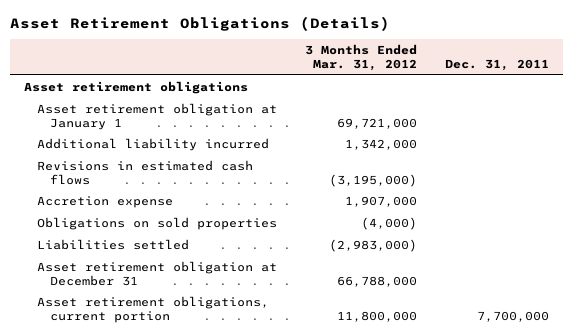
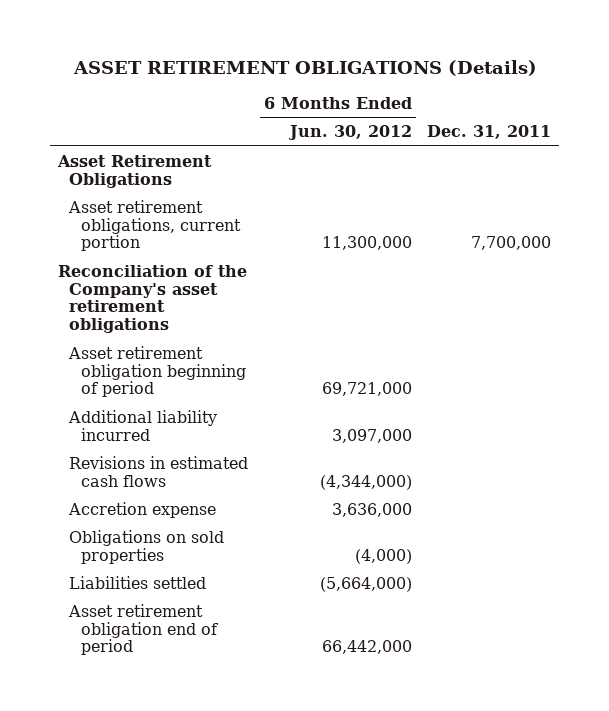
- Asset Retirement Obligations (Details)
+ ASSET RETIREMENT OBLIGATIONS (Details)
- | 3 Months Ended Mar. 31, 2012 | Dec. 31, 2011
+ | 6 Months Ended Jun. 30, 2012 | Dec. 31, 2011
- Asset retirement obligations
- Asset retirement obligation at January 1 | 69,721,000 |
+ Asset Retirement Obligations
moved up: Asset retirement obligations, current portion | 11,300,000 | 7,700,000
+ Reconciliation of the Company's asset retirement obligations
+ Asset retirement obligation beginning of period | 69,721,000 |
- Asset retirement obligation at December 31 | 66,788,000 |
+ Asset retirement obligation end of period | 66,442,000 |

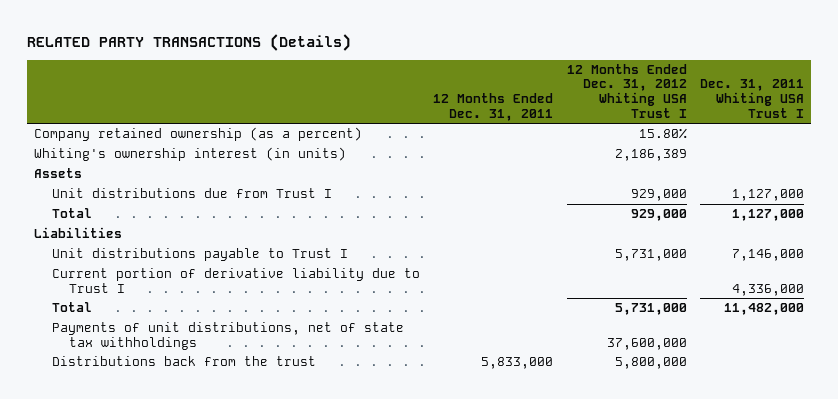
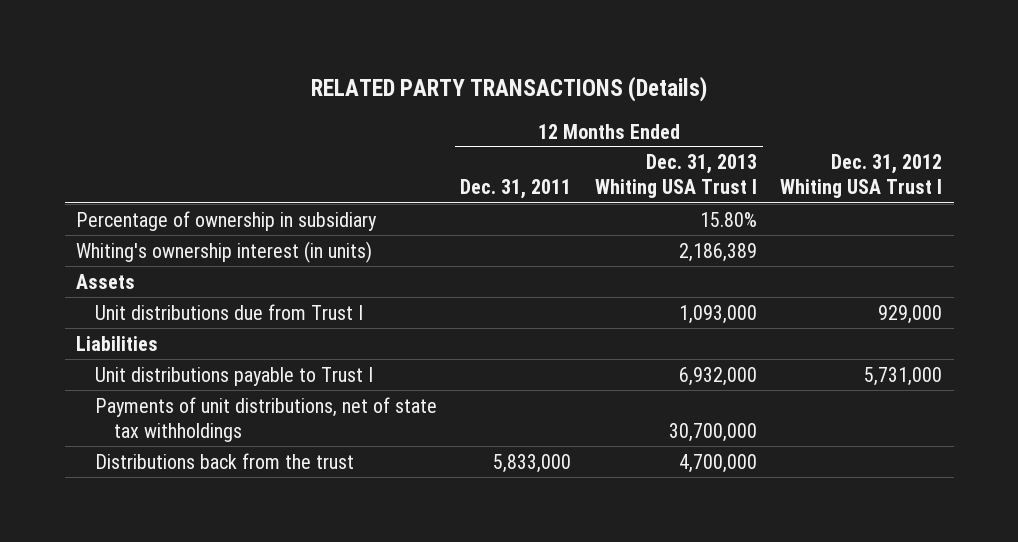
- | 12 Months Ended Dec. 31, 2011 | 12 Months Ended Dec. 31, 2012 Whiting USA Trust I | Dec. 31, 2011 Whiting USA Trust I
+ | 12 Months Ended Dec. 31, 2011 | 12 Months Ended Dec. 31, 2013 Whiting USA Trust I | Dec. 31, 2012 Whiting USA Trust I
- Company retained ownership (as a percent) | | 15.80% |
+ Percentage of ownership in subsidiary | | 15.80% |
- Total | | 929,000 | 1,127,000
- Current portion of derivative liability due to Trust I | | | 4,336,000
- Total | | 5,731,000 | 11,482,000

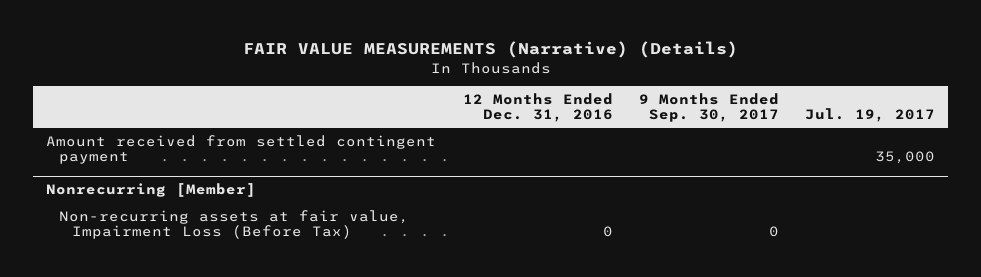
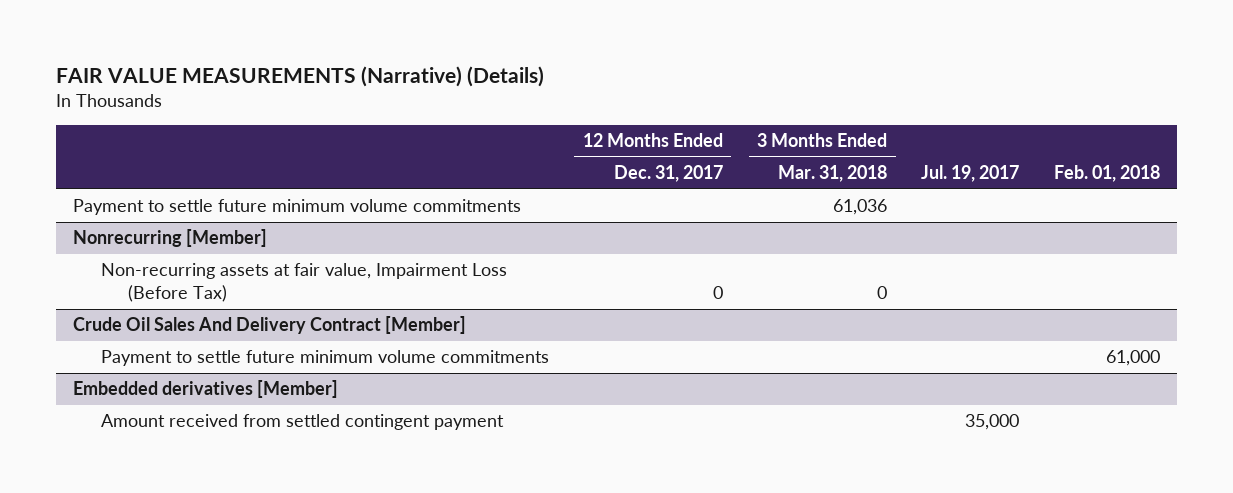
- | 12 Months Ended Dec. 31, 2016 | 9 Months Ended Sep. 30, 2017 | Jul. 19, 2017
+ | 12 Months Ended Dec. 31, 2017 | 3 Months Ended Mar. 31, 2018 | Jul. 19, 2017 | Feb. 01, 2018
- Amount received from settled contingent payment | | | 35,000
+ Payment to settle future minimum volume commitments | | 61,036 | |
+ Crude Oil Sales And Delivery Contract [Member]
+ Payment to settle future minimum volume commitments | | | | 61,000
+ Embedded derivatives [Member]
+ Amount received from settled contingent payment | | | 35,000 |

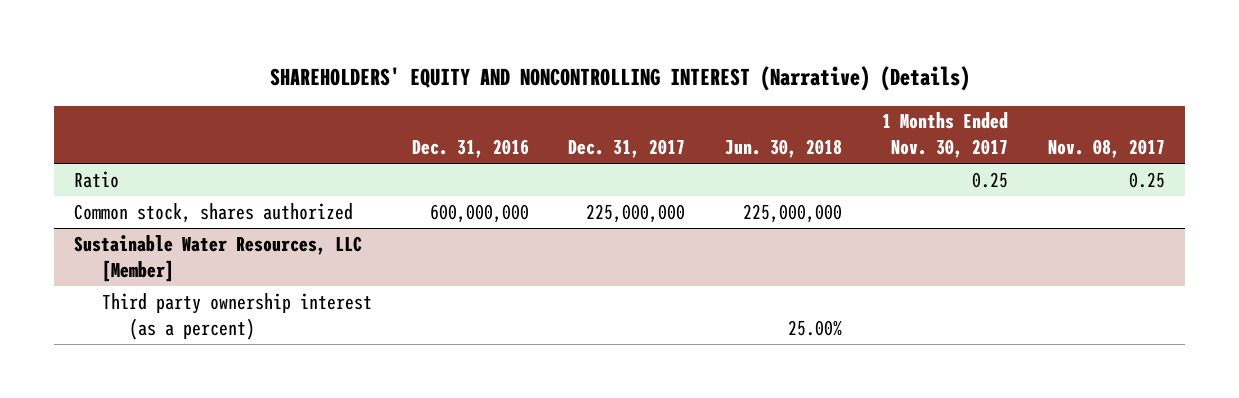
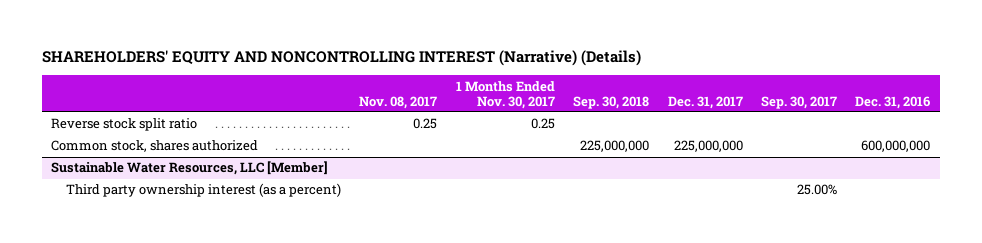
- | Dec. 31, 2016 | Dec. 31, 2017 | Jun. 30, 2018 | 1 Months Ended Nov. 30, 2017 | Nov. 08, 2017
+ | Nov. 08, 2017 | 1 Months Ended Nov. 30, 2017 | Sep. 30, 2018 | Dec. 31, 2017 | Sep. 30, 2017 | Dec. 31, 2016
- Ratio | | | | 0.25 | 0.25
+ Reverse stock split ratio | 0.25 | 0.25 | | | |

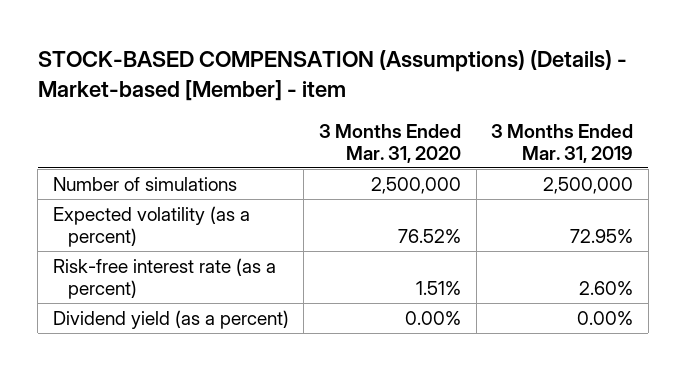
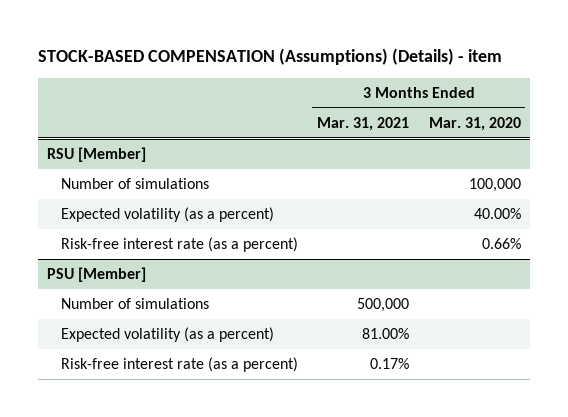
- STOCK-BASED COMPENSATION (Assumptions) (Details) - Market-based [Member] - item
+ STOCK-BASED COMPENSATION (Assumptions) (Details) - item
- | 3 Months Ended Mar. 31, 2020 | 3 Months Ended Mar. 31, 2019
+ | 3 Months Ended Mar. 31, 2021 | 3 Months Ended Mar. 31, 2020
- Number of simulations | 2,500,000 | 2,500,000
- Expected volatility (as a percent) | 76.52% | 72.95%
- Risk-free interest rate (as a percent) | 1.51% | 2.60%
- Dividend yield (as a percent) | 0.00% | 0.00%
+ RSU [Member]
+ Number of simulations | | 100,000
+ Expected volatility (as a percent) | | 40.00%
+ Risk-free interest rate (as a percent) | | 0.66%
+ PSU [Member]
+ Number of simulations | 500,000 |
+ Expected volatility (as a percent) | 81.00% |
+ Risk-free interest rate (as a percent) | 0.17% |

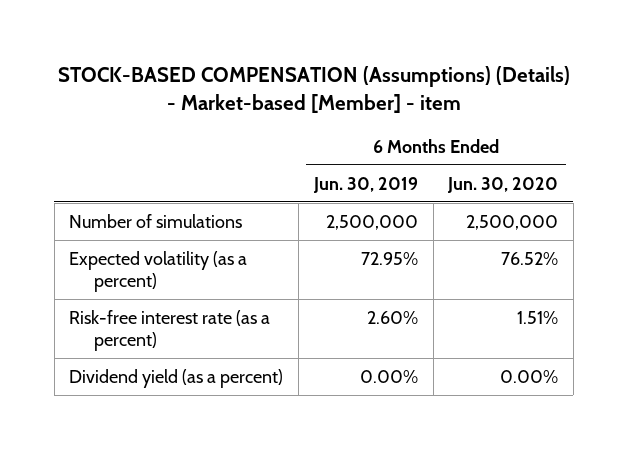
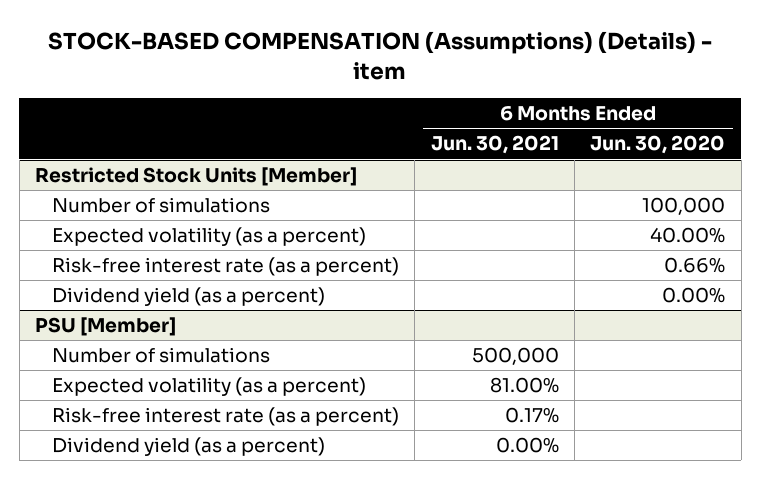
- STOCK-BASED COMPENSATION (Assumptions) (Details) - Market-based [Member] - item
+ STOCK-BASED COMPENSATION (Assumptions) (Details) - item
- | 6 Months Ended Jun. 30, 2019 | 6 Months Ended Jun. 30, 2020
+ | 6 Months Ended Jun. 30, 2021 | 6 Months Ended Jun. 30, 2020
- Number of simulations | 2,500,000 | 2,500,000
- Expected volatility (as a percent) | 72.95% | 76.52%
- Risk-free interest rate (as a percent) | 2.60% | 1.51%
- Dividend yield (as a percent) | 0.00% | 0.00%
+ Restricted Stock Units [Member]
+ Number of simulations | | 100,000
+ Expected volatility (as a percent) | | 40.00%
+ Risk-free interest rate (as a percent) | | 0.66%
+ Dividend yield (as a percent) | | 0.00%
+ PSU [Member]
+ Number of simulations | 500,000 |
+ Expected volatility (as a percent) | 81.00% |
+ Risk-free interest rate (as a percent) | 0.17% |
+ Dividend yield (as a percent) | 0.00% |

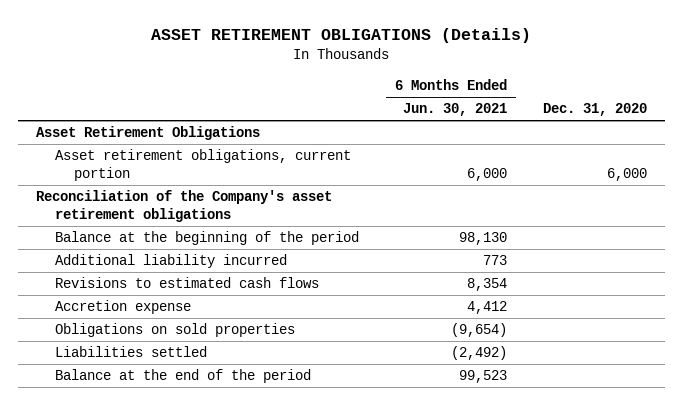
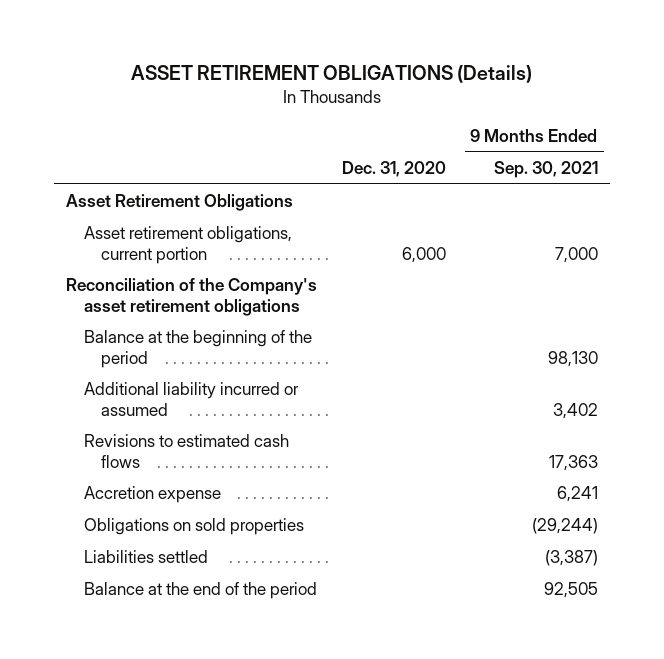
- | 6 Months Ended Jun. 30, 2021 | Dec. 31, 2020
+ | Dec. 31, 2020 | 9 Months Ended Sep. 30, 2021
- Additional liability incurred | 773 |
+ Additional liability incurred or assumed | | 3,402

